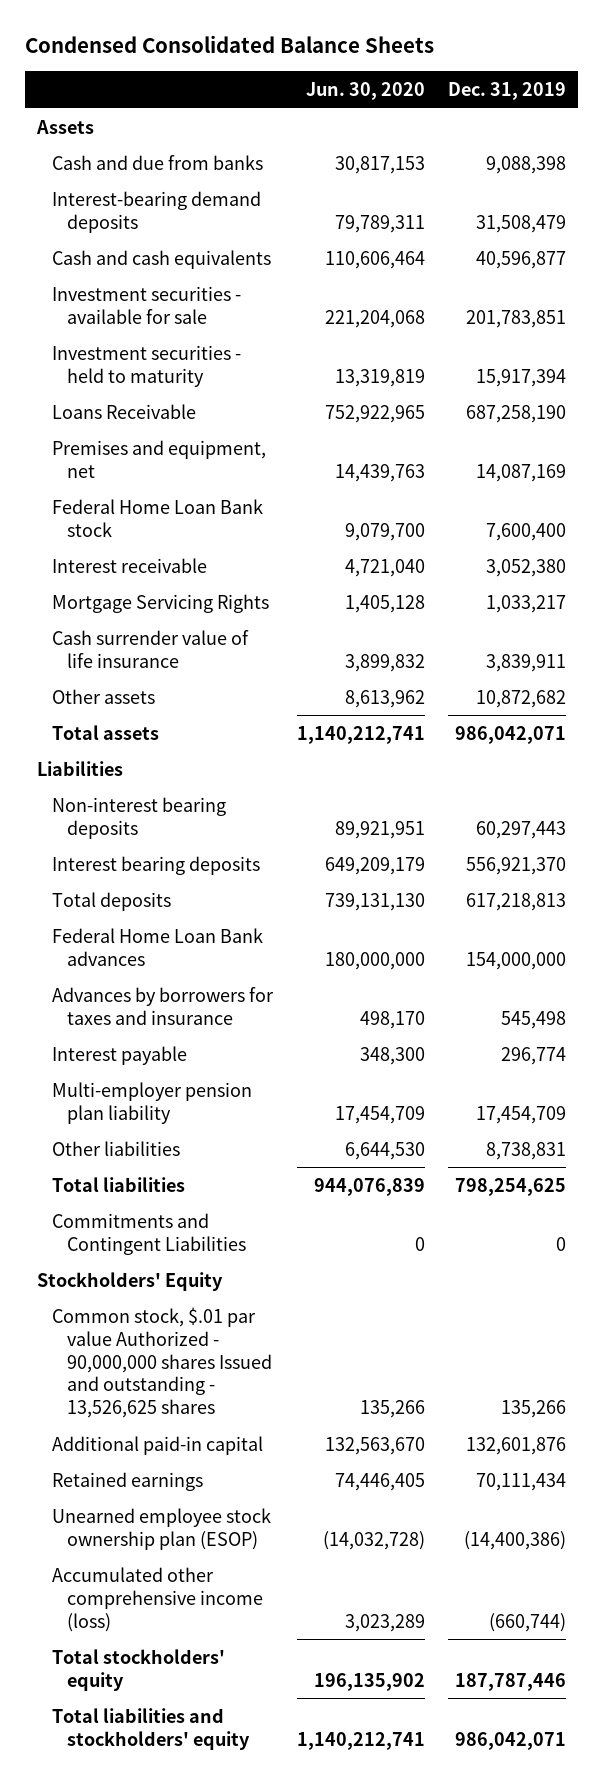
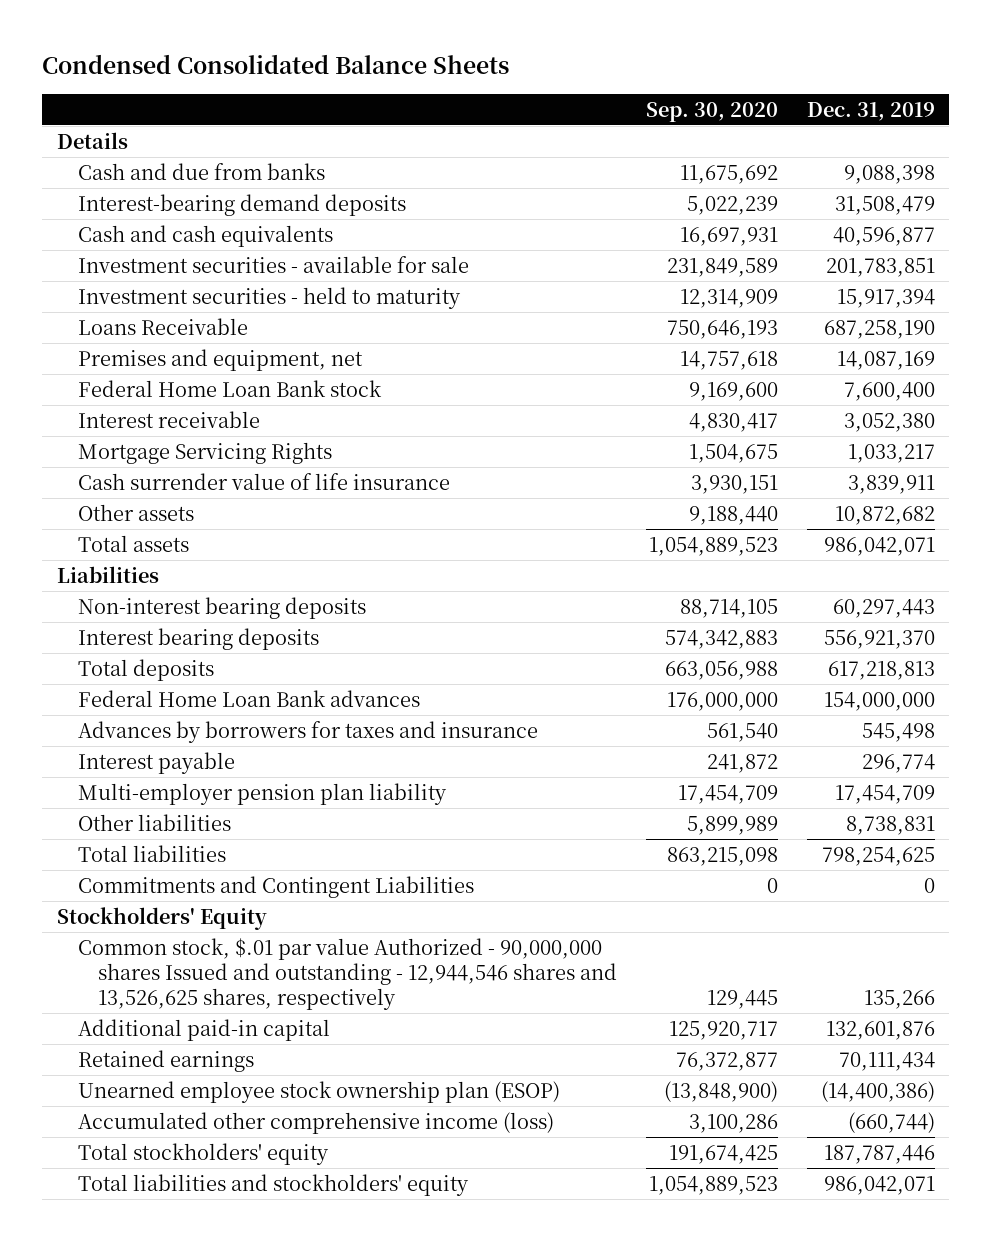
- | Jun. 30, 2020 | Dec. 31, 2019
+ | Sep. 30, 2020 | Dec. 31, 2019
- Assets
+ Details
- Common stock, $.01 par value Authorized - 90,000,000 shares Issued and outstanding - 13,526,625 shares | 135,266 | 135,266
+ Common stock, $.01 par value Authorized - 90,000,000 shares Issued and outstanding - 12,944,546 shares and 13,526,625 shares, respectively | 129,445 | 135,266

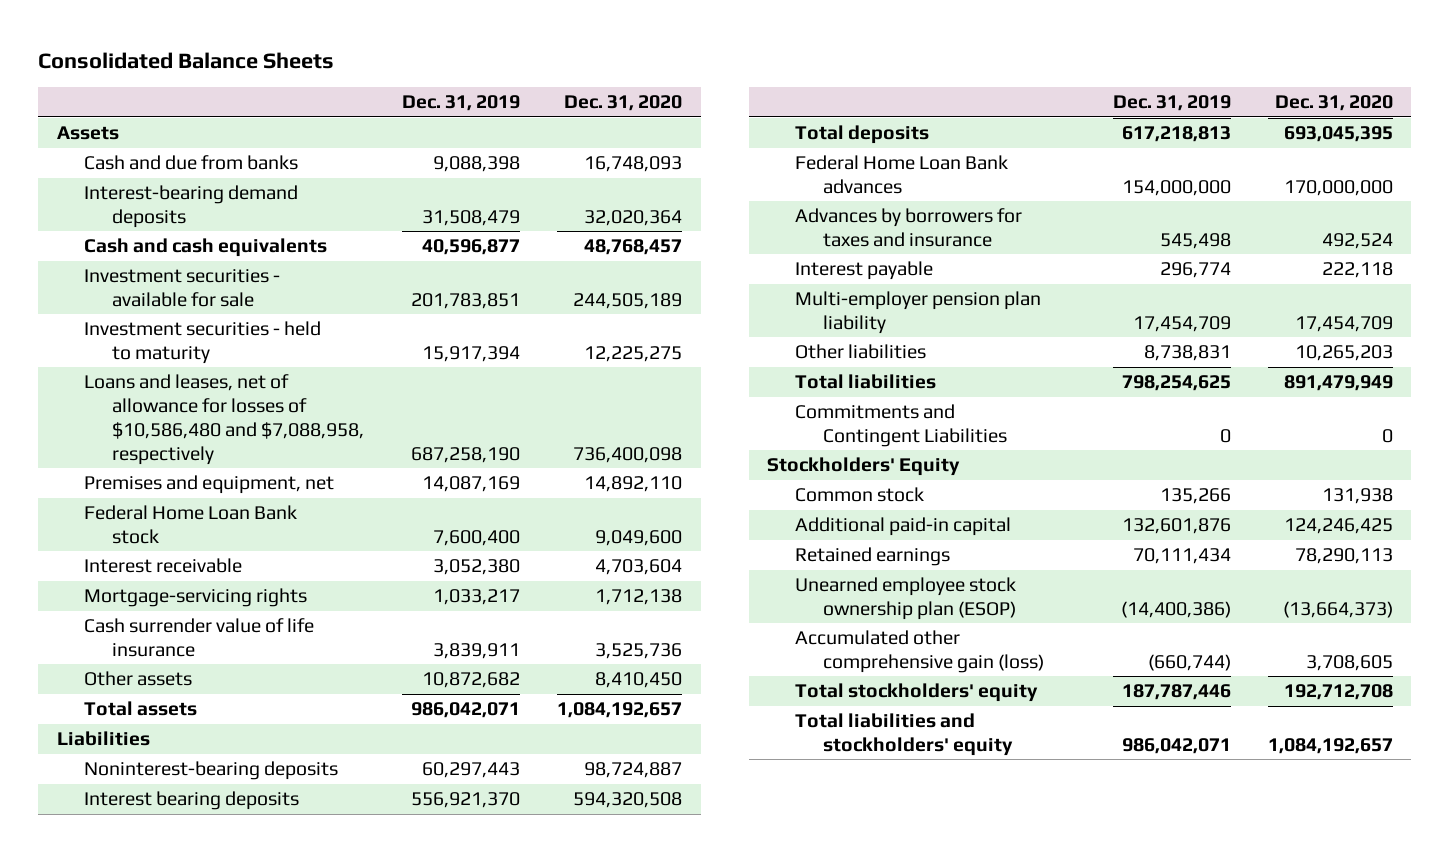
- Condensed Consolidated Balance Sheets
+ Consolidated Balance Sheets
- | Sep. 30, 2020 | Dec. 31, 2019
+ | Dec. 31, 2019 | Dec. 31, 2020
- Details
+ Assets
- Loans Receivable | 750,646,193 | 687,258,190
+ Loans and leases, net of allowance for losses of $10,586,480 and $7,088,958, respectively | 687,258,190 | 736,400,098
- Mortgage Servicing Rights | 1,504,675 | 1,033,217
+ Mortgage-servicing rights | 1,033,217 | 1,712,138
- Non-interest bearing deposits | 88,714,105 | 60,297,443
+ Noninterest-bearing deposits | 60,297,443 | 98,724,887
- Common stock, $.01 par value Authorized - 90,000,000 shares Issued and outstanding - 12,944,546 shares and 13,526,625 shares, respectively | 129,445 | 135,266
+ Common stock | 135,266 | 131,938
- Accumulated other comprehensive income (loss) | 3,100,286 | (660,744)
+ Accumulated other comprehensive gain (loss) | (660,744) | 3,708,605

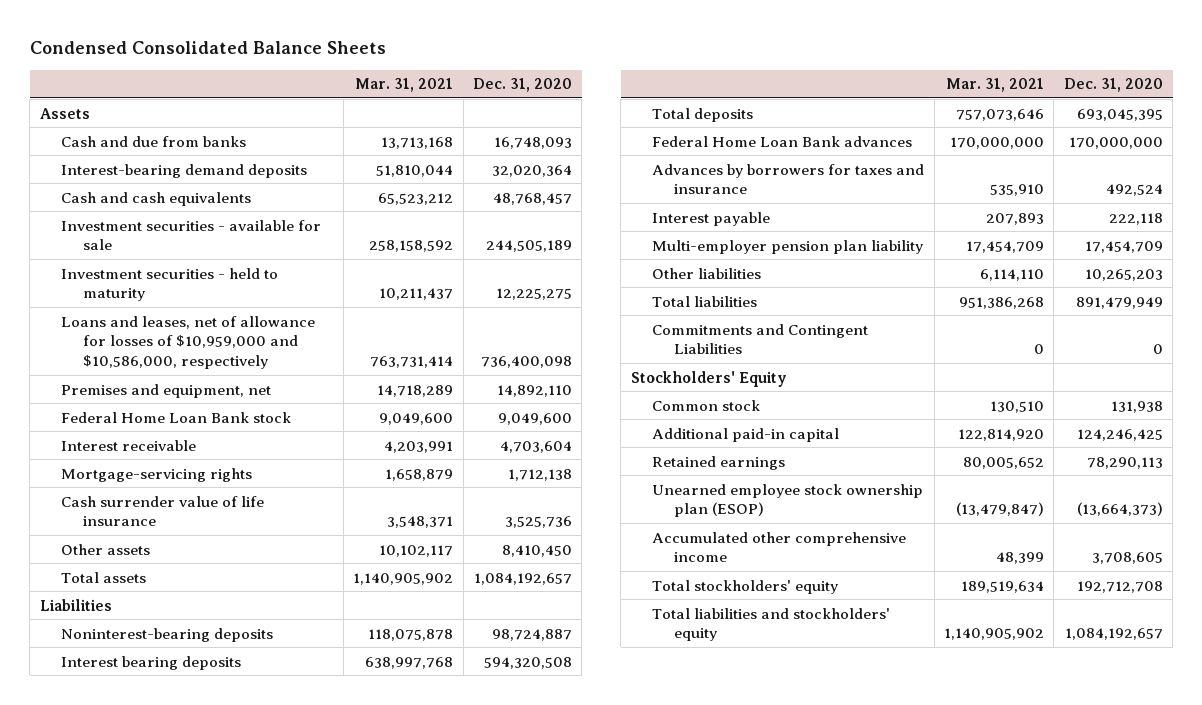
- Consolidated Balance Sheets
+ Condensed Consolidated Balance Sheets
- | Dec. 31, 2019 | Dec. 31, 2020
+ | Mar. 31, 2021 | Dec. 31, 2020
- Loans and leases, net of allowance for losses of $10,586,480 and $7,088,958, respectively | 687,258,190 | 736,400,098
+ Loans and leases, net of allowance for losses of $10,959,000 and $10,586,000, respectively | 763,731,414 | 736,400,098
- Accumulated other comprehensive gain (loss) | (660,744) | 3,708,605
+ Accumulated other comprehensive income | 48,399 | 3,708,605

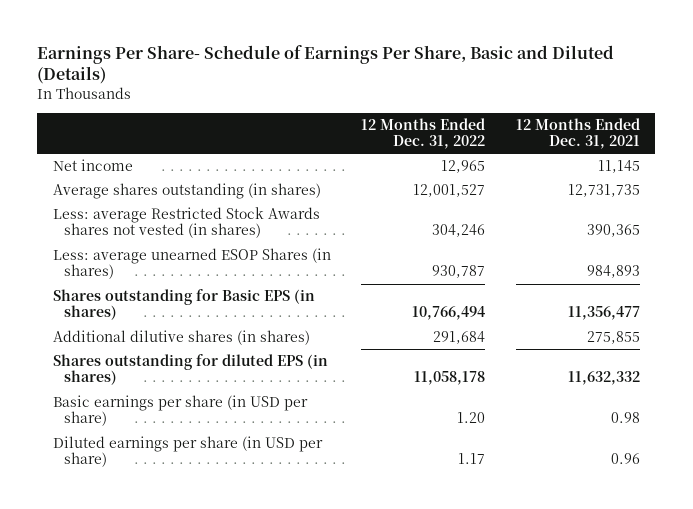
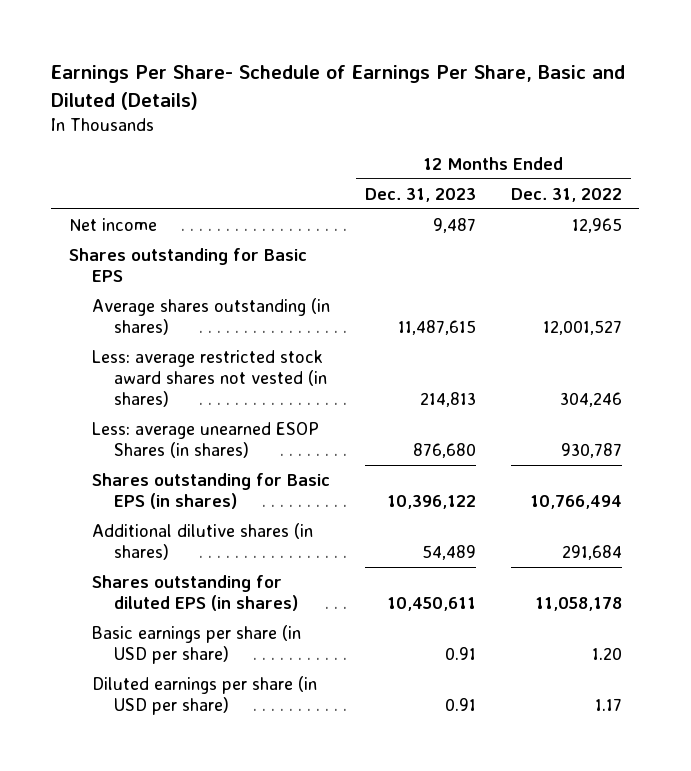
- | 12 Months Ended Dec. 31, 2022 | 12 Months Ended Dec. 31, 2021
+ | 12 Months Ended Dec. 31, 2023 | 12 Months Ended Dec. 31, 2022
+ Shares outstanding for Basic EPS
- Less: average Restricted Stock Awards shares not vested (in shares) | 304,246 | 390,365
+ Less: average restricted stock award shares not vested (in shares) | 214,813 | 304,246

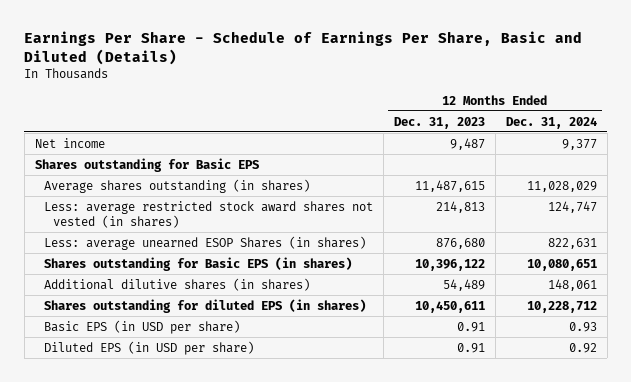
- Earnings Per Share- Schedule of Earnings Per Share, Basic and Diluted (Details)
+ Earnings Per Share - Schedule of Earnings Per Share, Basic and Diluted (Details)
- | 12 Months Ended Dec. 31, 2023 | 12 Months Ended Dec. 31, 2022
+ | 12 Months Ended Dec. 31, 2023 | 12 Months Ended Dec. 31, 2024
- Basic earnings per share (in USD per share) | 0.91 | 1.20
- Diluted earnings per share (in USD per share) | 0.91 | 1.17
+ Basic EPS (in USD per share) | 0.91 | 0.93
+ Diluted EPS (in USD per share) | 0.91 | 0.92

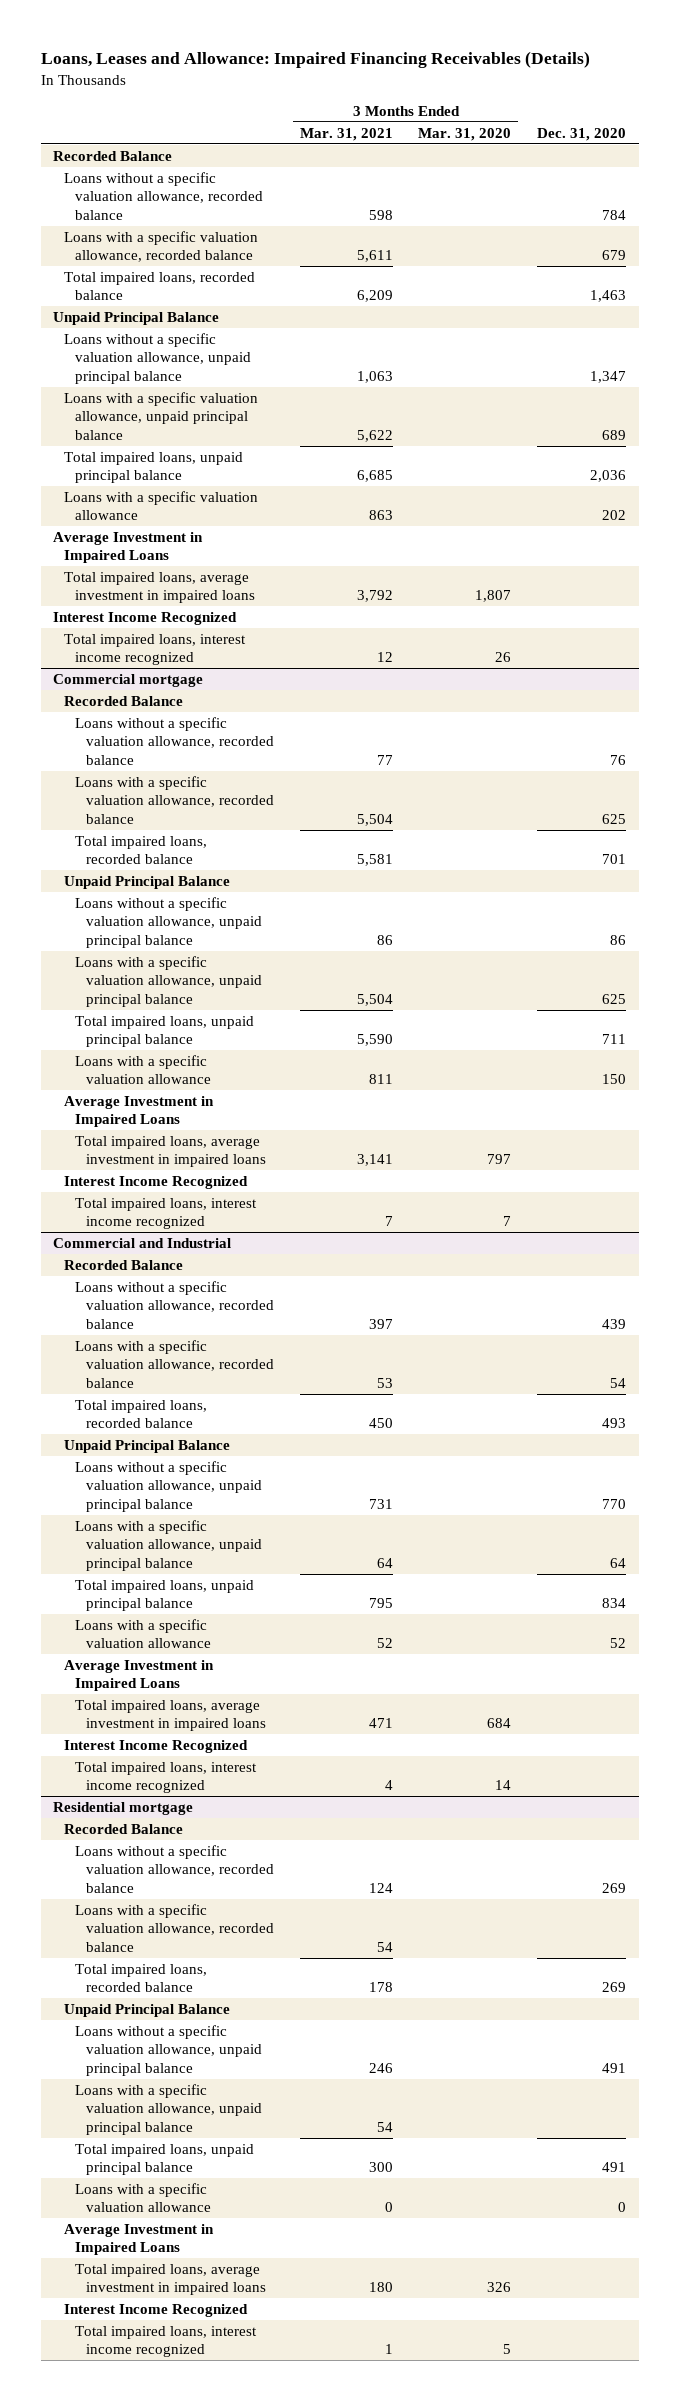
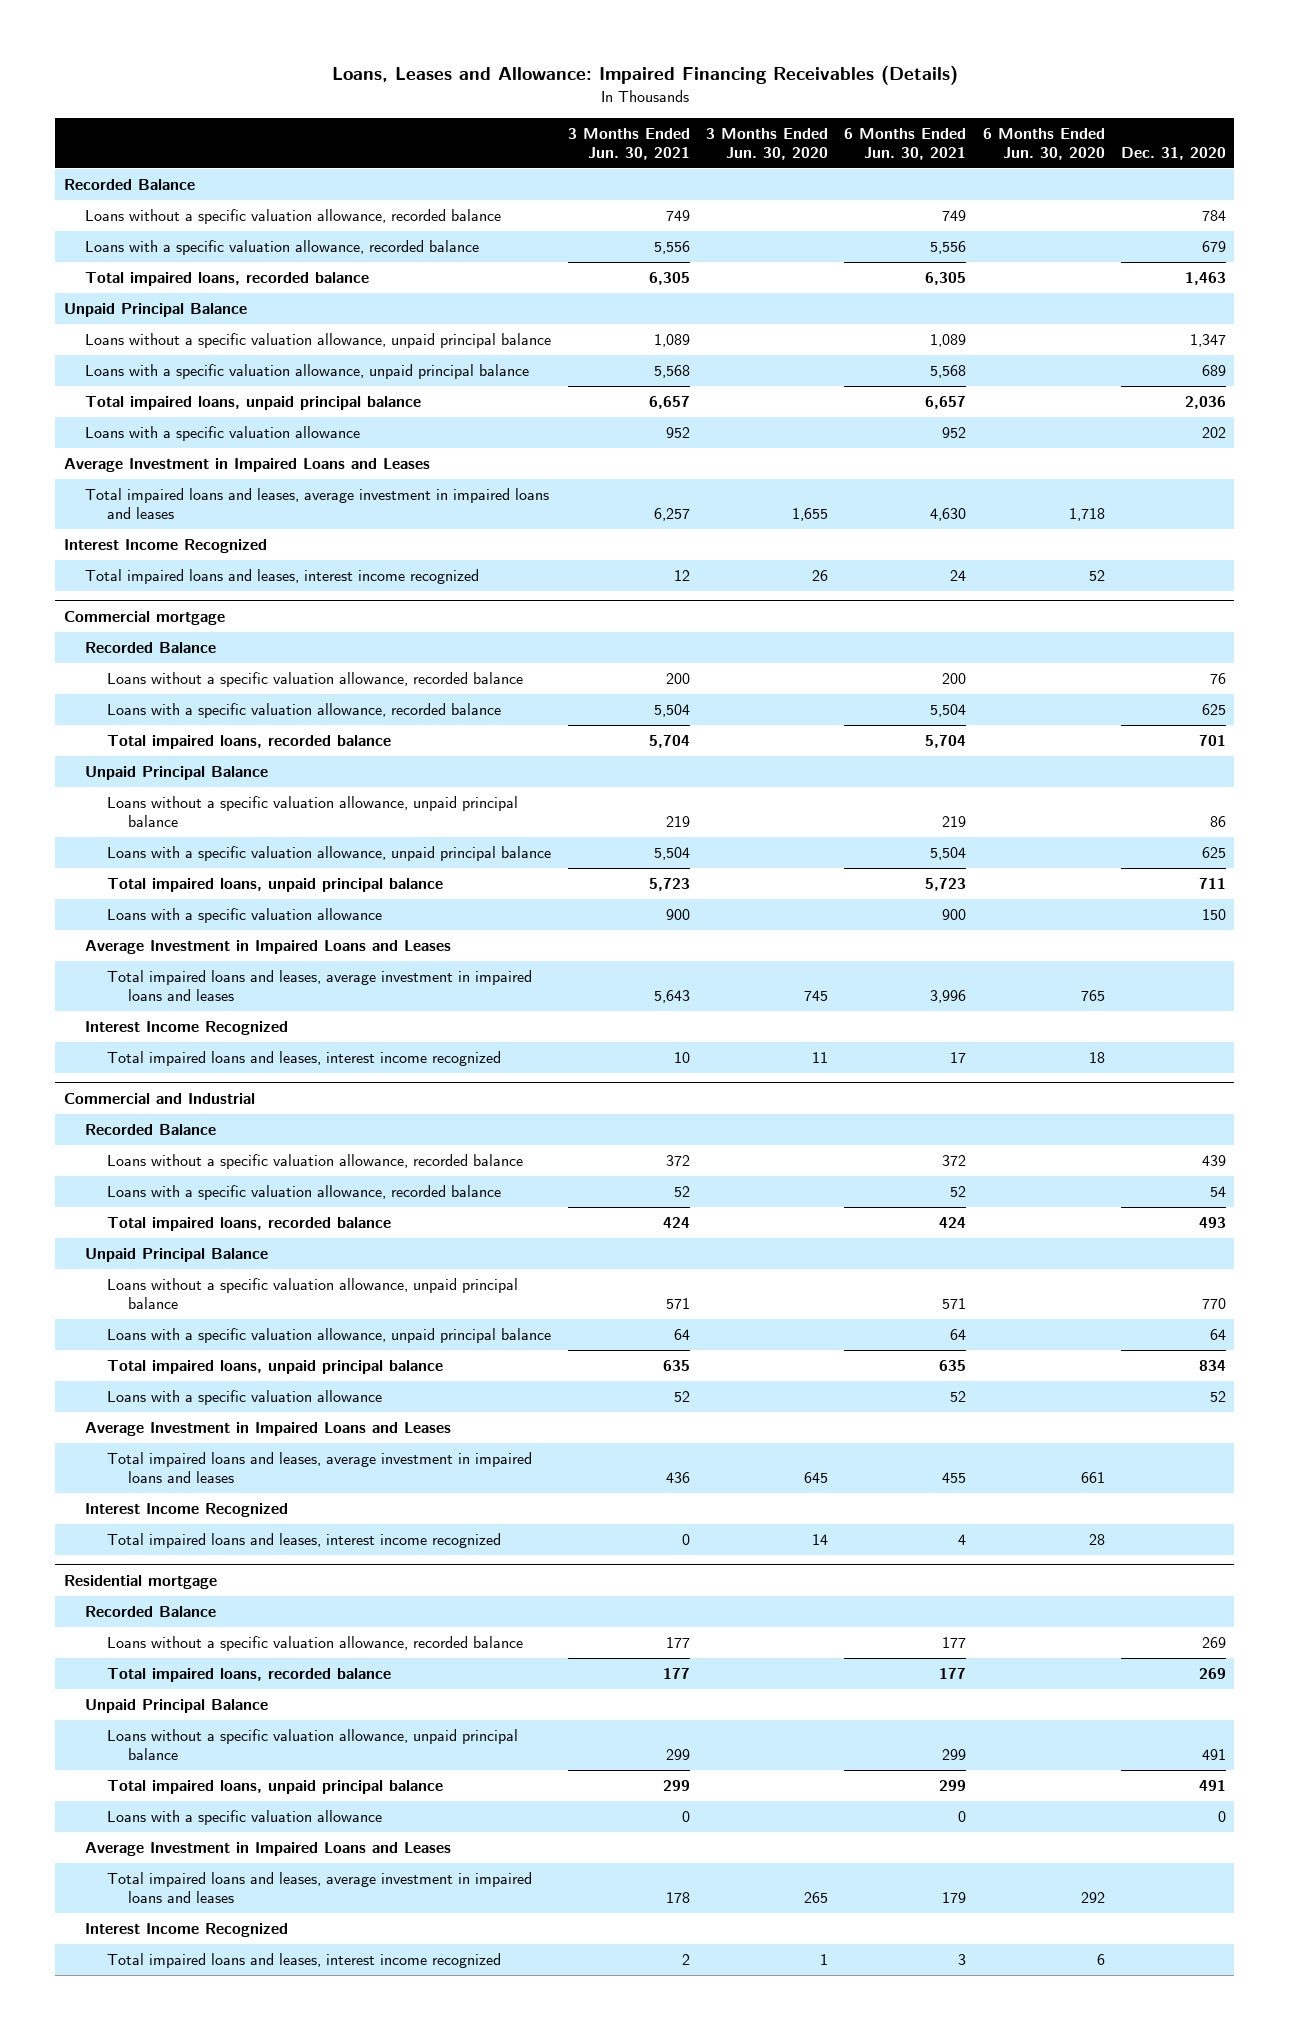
- | 3 Months Ended Mar. 31, 2021 | 3 Months Ended Mar. 31, 2020 | Dec. 31, 2020
+ | 3 Months Ended Jun. 30, 2021 | 3 Months Ended Jun. 30, 2020 | 6 Months Ended Jun. 30, 2021 | 6 Months Ended Jun. 30, 2020 | Dec. 31, 2020
- Average Investment in Impaired Loans
- Total impaired loans, average investment in impaired loans | 3,792 | 1,807 |
+ Average Investment in Impaired Loans and Leases
+ Total impaired loans and leases, average investment in impaired loans and leases | 6,257 | 1,655 | 4,630 | 1,718 |
- Total impaired loans, interest income recognized | 12 | 26 |
+ Total impaired loans and leases, interest income recognized | 12 | 26 | 24 | 52 |
@ Commercial mortgage
- Average Investment in Impaired Loans
- Total impaired loans, average investment in impaired loans | 3,141 | 797 |
+ Average Investment in Impaired Loans and Leases
+ Total impaired loans and leases, average investment in impaired loans and leases | 5,643 | 745 | 3,996 | 765 |
- Total impaired loans, interest income recognized | 7 | 7 |
+ Total impaired loans and leases, interest income recognized | 10 | 11 | 17 | 18 |
@ Commercial and Industrial
- Average Investment in Impaired Loans
- Total impaired loans, average investment in impaired loans | 471 | 684 |
+ Average Investment in Impaired Loans and Leases
+ Total impaired loans and leases, average investment in impaired loans and leases | 436 | 645 | 455 | 661 |
- Total impaired loans, interest income recognized | 4 | 14 |
+ Total impaired loans and leases, interest income recognized | 0 | 14 | 4 | 28 |
@ Residential mortgage
- Loans with a specific valuation allowance, recorded balance | 54 | |
- Loans with a specific valuation allowance, unpaid principal balance | 54 | |
- Average Investment in Impaired Loans
- Total impaired loans, average investment in impaired loans | 180 | 326 |
+ Average Investment in Impaired Loans and Leases
+ Total impaired loans and leases, average investment in impaired loans and leases | 178 | 265 | 179 | 292 |
- Total impaired loans, interest income recognized | 1 | 5 |
+ Total impaired loans and leases, interest income recognized | 2 | 1 | 3 | 6 |

